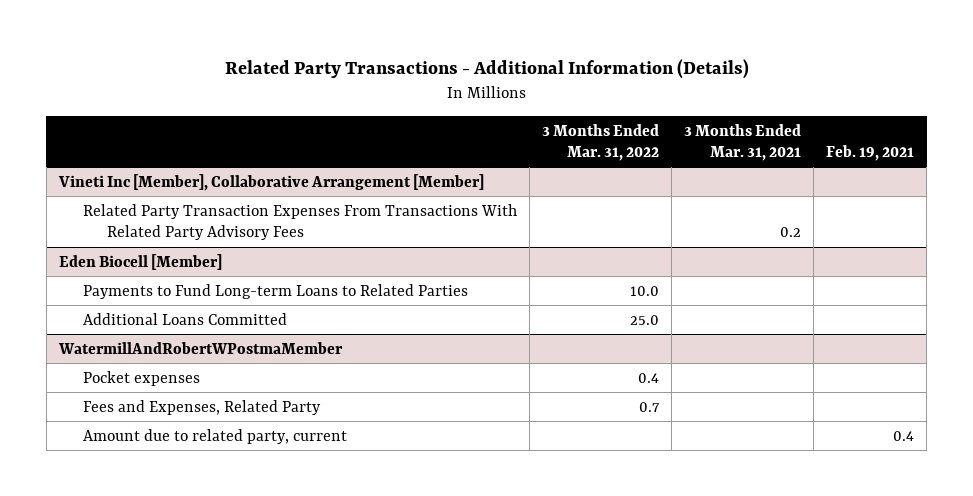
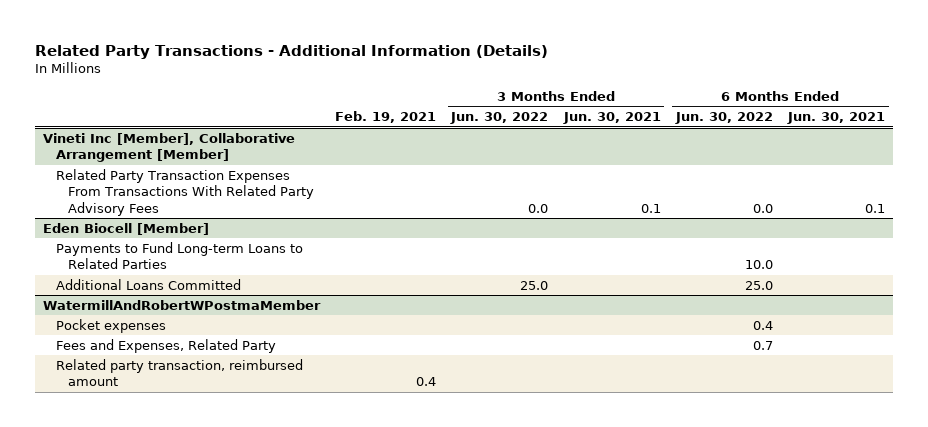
- | 3 Months Ended Mar. 31, 2022 | 3 Months Ended Mar. 31, 2021 | Feb. 19, 2021
+ | Feb. 19, 2021 | 3 Months Ended Jun. 30, 2022 | 3 Months Ended Jun. 30, 2021 | 6 Months Ended Jun. 30, 2022 | 6 Months Ended Jun. 30, 2021
@ WatermillAndRobertWPostmaMember
- Amount due to related party, current | | | 0.4
+ Related party transaction, reimbursed amount | 0.4 | | | |

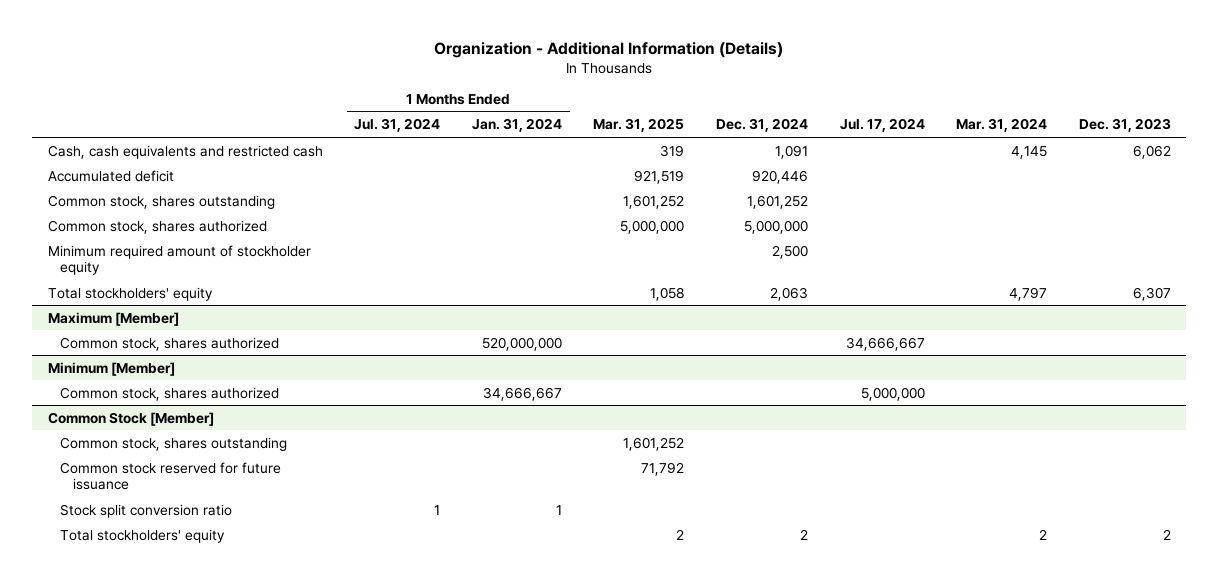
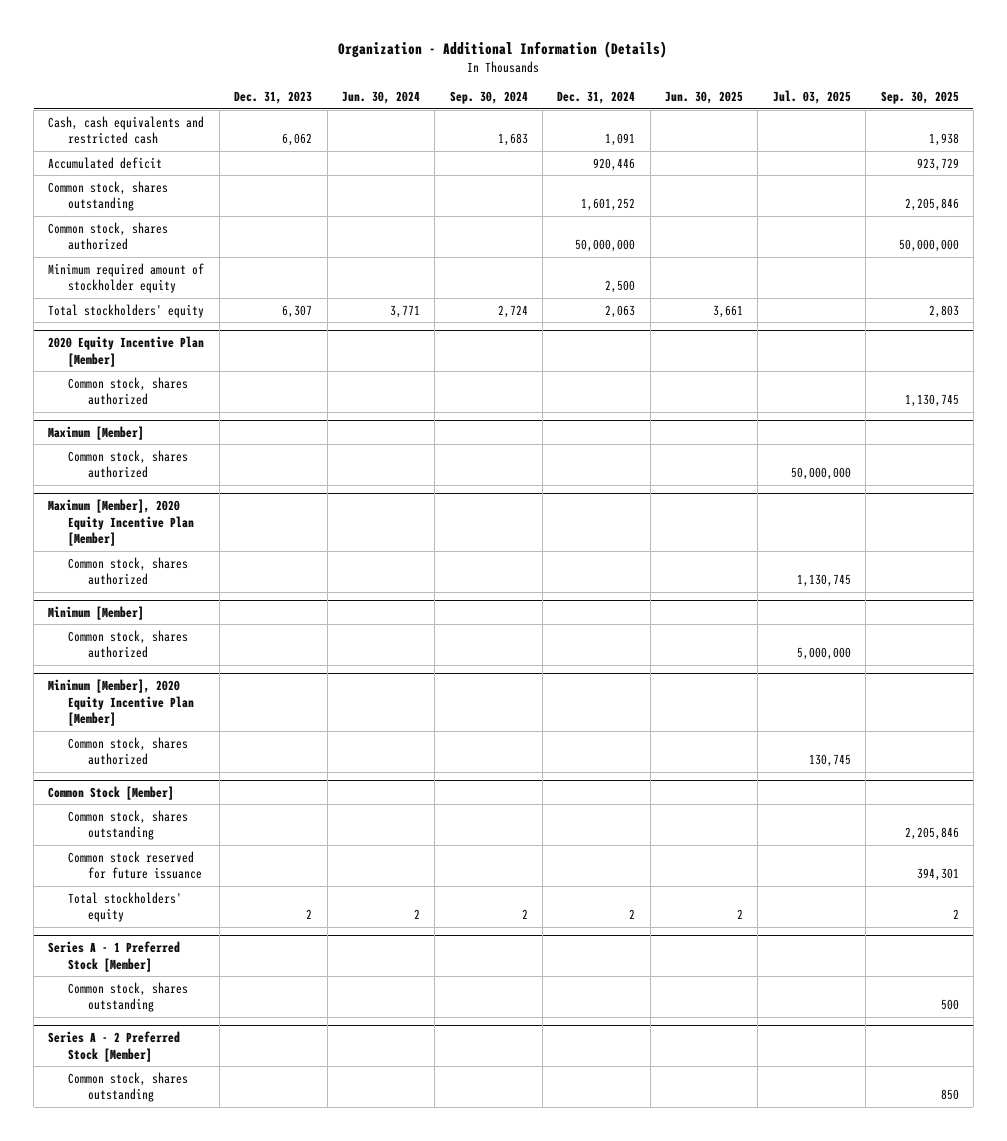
- | 1 Months Ended Jul. 31, 2024 | 1 Months Ended Jan. 31, 2024 | Mar. 31, 2025 | Dec. 31, 2024 | Jul. 17, 2024 | Mar. 31, 2024 | Dec. 31, 2023
+ | Dec. 31, 2023 | Jun. 30, 2024 | Sep. 30, 2024 | Dec. 31, 2024 | Jun. 30, 2025 | Jul. 03, 2025 | Sep. 30, 2025
- Common stock, shares authorized | | | 5,000,000 | 5,000,000 | | |
+ Common stock, shares authorized | | | | 50,000,000 | | | 50,000,000
+ 2020 Equity Incentive Plan [Member]
+ Common stock, shares authorized | | | | | | | 1,130,745
+ Maximum [Member], 2020 Equity Incentive Plan [Member]
+ Common stock, shares authorized | | | | | | 1,130,745 |
+ Minimum [Member], 2020 Equity Incentive Plan [Member]
+ Common stock, shares authorized | | | | | | 130,745 |
@ Common Stock [Member]
- Stock split conversion ratio | 1 | 1 | | | | |
+ Series A - 1 Preferred Stock [Member]
+ Common stock, shares outstanding | | | | | | | 500
+ Series A - 2 Preferred Stock [Member]
+ Common stock, shares outstanding | | | | | | | 850

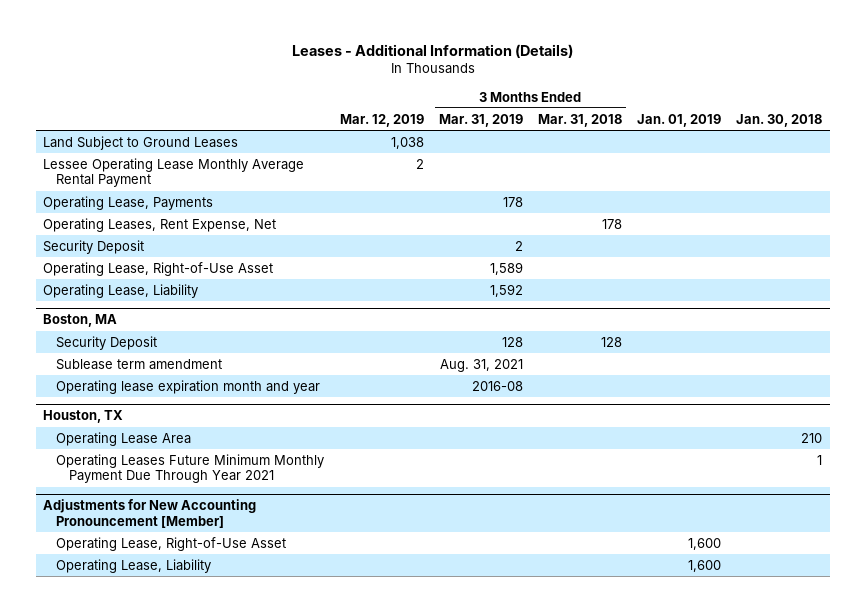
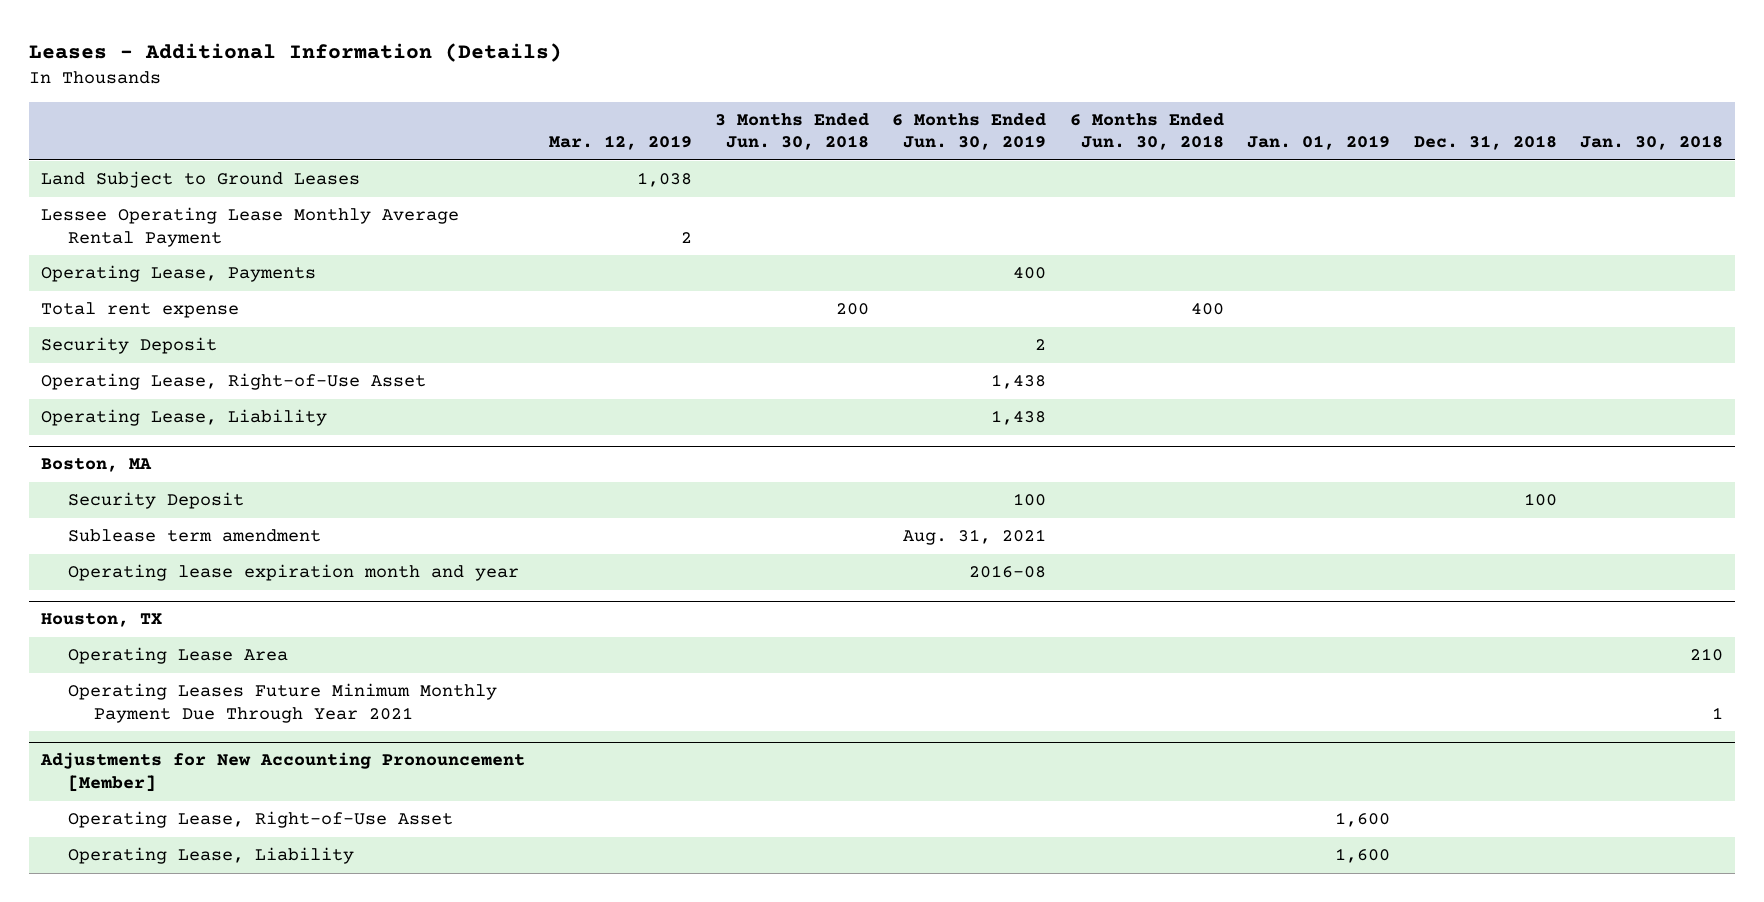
- | Mar. 12, 2019 | 3 Months Ended Mar. 31, 2019 | 3 Months Ended Mar. 31, 2018 | Jan. 01, 2019 | Jan. 30, 2018
+ | Mar. 12, 2019 | 3 Months Ended Jun. 30, 2018 | 6 Months Ended Jun. 30, 2019 | 6 Months Ended Jun. 30, 2018 | Jan. 01, 2019 | Dec. 31, 2018 | Jan. 30, 2018
- Operating Leases, Rent Expense, Net | | | 178 | |
+ Total rent expense | | 200 | | 400 | | |

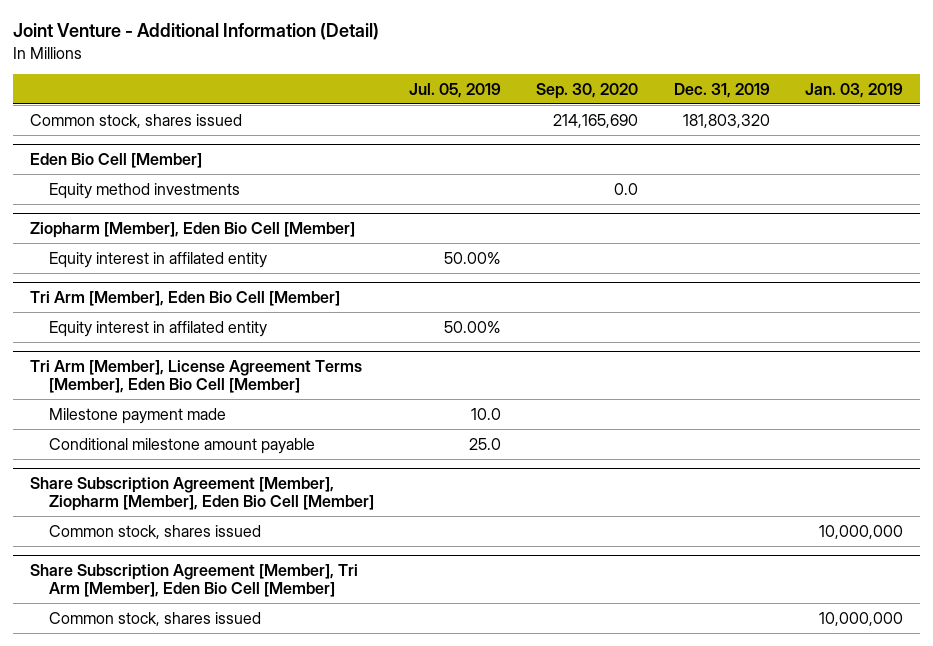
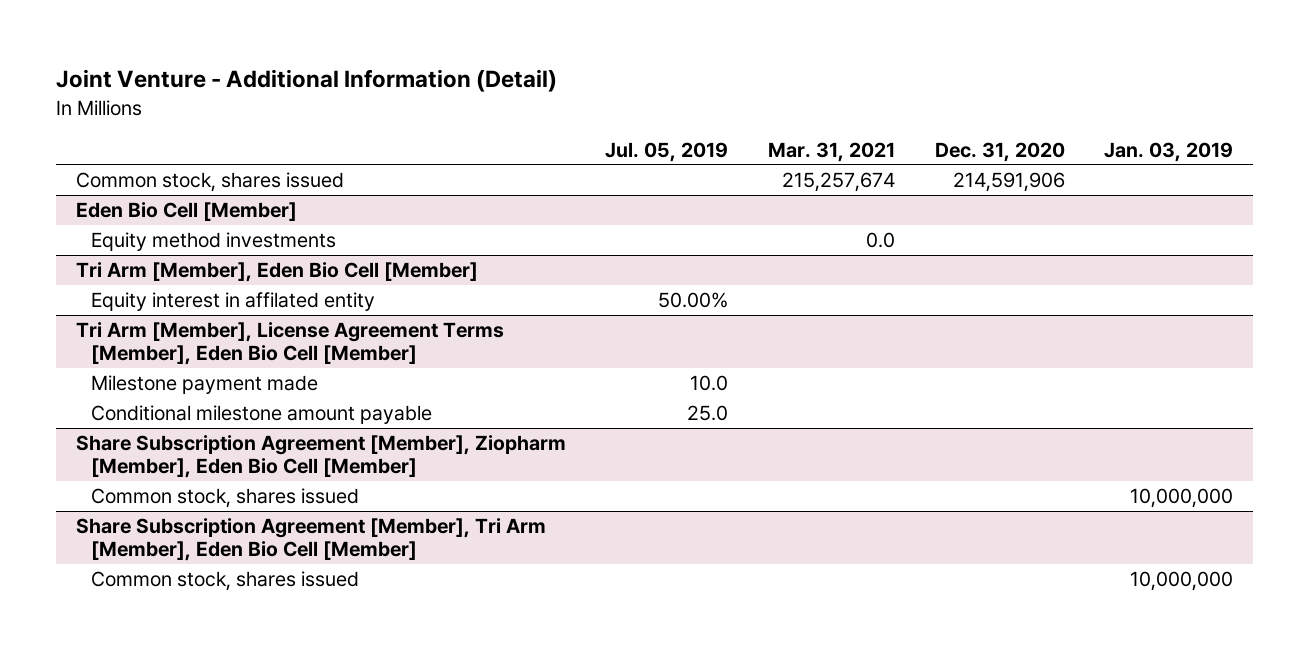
- | Jul. 05, 2019 | Sep. 30, 2020 | Dec. 31, 2019 | Jan. 03, 2019
+ | Jul. 05, 2019 | Mar. 31, 2021 | Dec. 31, 2020 | Jan. 03, 2019
- Ziopharm [Member], Eden Bio Cell [Member]
- Equity interest in affilated entity | 50.00% | | |

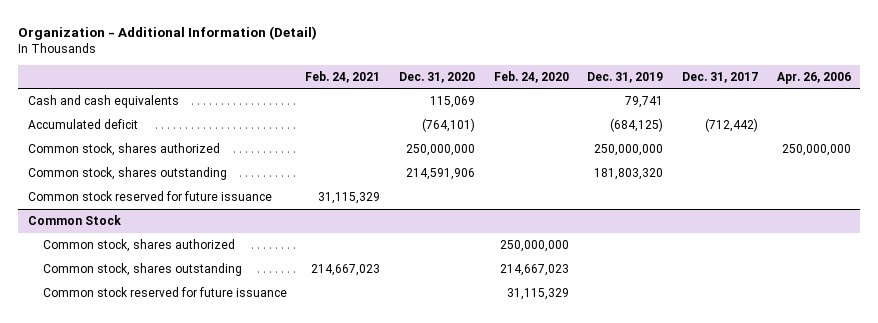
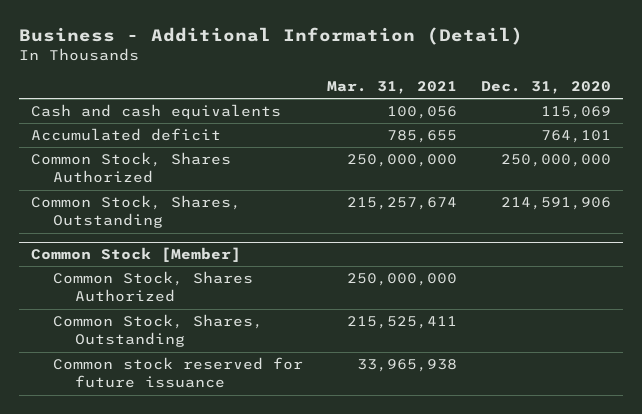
- Organization - Additional Information (Detail)
+ Business - Additional Information (Detail)
- | Feb. 24, 2021 | Dec. 31, 2020 | Feb. 24, 2020 | Dec. 31, 2019 | Dec. 31, 2017 | Apr. 26, 2006
+ | Mar. 31, 2021 | Dec. 31, 2020
- Accumulated deficit | | (764,101) | | (684,125) | (712,442) |
- Common stock, shares authorized | | 250,000,000 | | 250,000,000 | | 250,000,000
- Common stock, shares outstanding | | 214,591,906 | | 181,803,320 | |
- Common stock reserved for future issuance | 31,115,329 | | | | |
- Common Stock
- Common stock, shares authorized | | | 250,000,000 | | |
- Common stock, shares outstanding | 214,667,023 | | 214,667,023 | | |
+ Accumulated deficit | 785,655 | 764,101
+ Common Stock, Shares Authorized | 250,000,000 | 250,000,000
+ Common Stock, Shares, Outstanding | 215,257,674 | 214,591,906
+ Common Stock [Member]
+ Common Stock, Shares Authorized | 250,000,000 |
+ Common Stock, Shares, Outstanding | 215,525,411 |

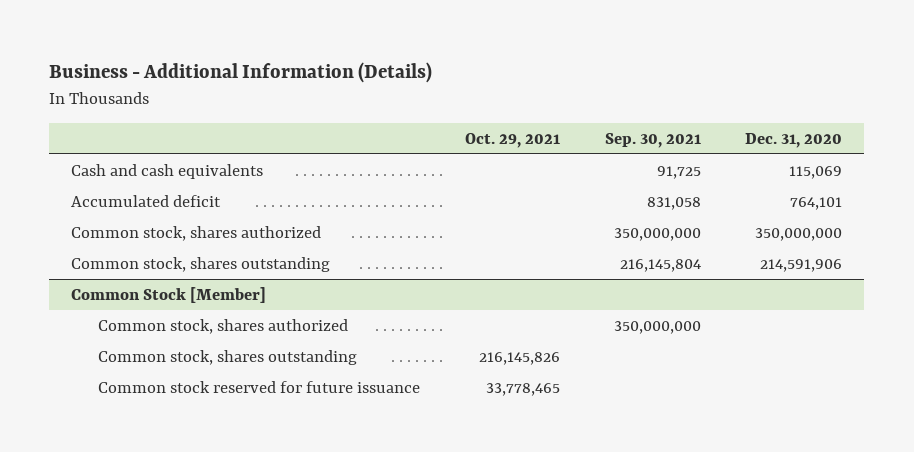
- Business - Additional Information (Detail)
+ Business - Additional Information (Details)
- | Mar. 31, 2021 | Dec. 31, 2020
+ | Oct. 29, 2021 | Sep. 30, 2021 | Dec. 31, 2020
- Common Stock, Shares Authorized | 250,000,000 | 250,000,000
- Common Stock, Shares, Outstanding | 215,257,674 | 214,591,906
+ Common stock, shares authorized | | 350,000,000 | 350,000,000
+ Common stock, shares outstanding | | 216,145,804 | 214,591,906
@ Common Stock [Member]
- Common Stock, Shares Authorized | 250,000,000 |
- Common Stock, Shares, Outstanding | 215,525,411 |
+ Common stock, shares authorized | | 350,000,000 |
+ Common stock, shares outstanding | 216,145,826 | |

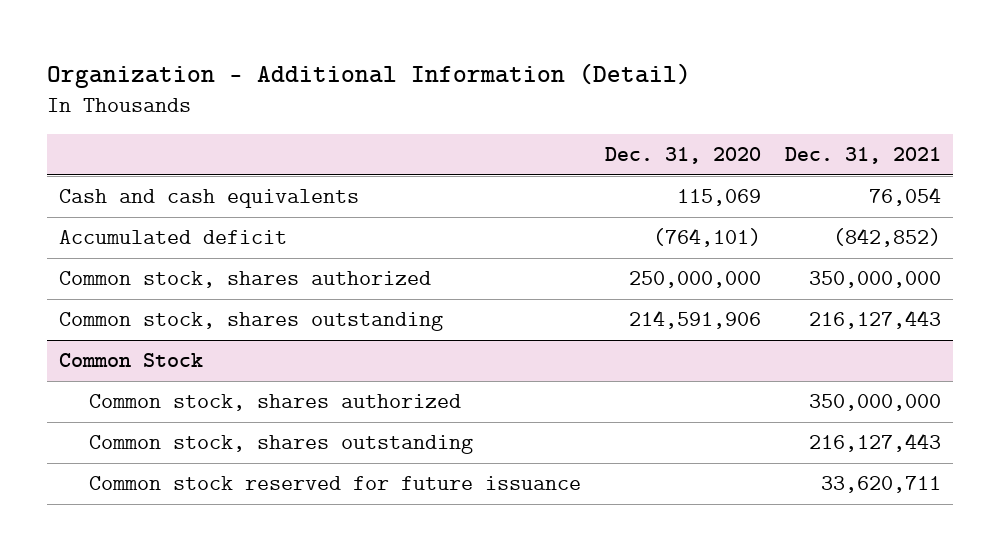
- Business - Additional Information (Details)
+ Organization - Additional Information (Detail)
- | Oct. 29, 2021 | Sep. 30, 2021 | Dec. 31, 2020
+ | Dec. 31, 2020 | Dec. 31, 2021
- Accumulated deficit | | 831,058 | 764,101
- Common stock, shares authorized | | 350,000,000 | 350,000,000
+ Accumulated deficit | (764,101) | (842,852)
+ Common stock, shares authorized | 250,000,000 | 350,000,000
- Common Stock [Member]
+ Common Stock

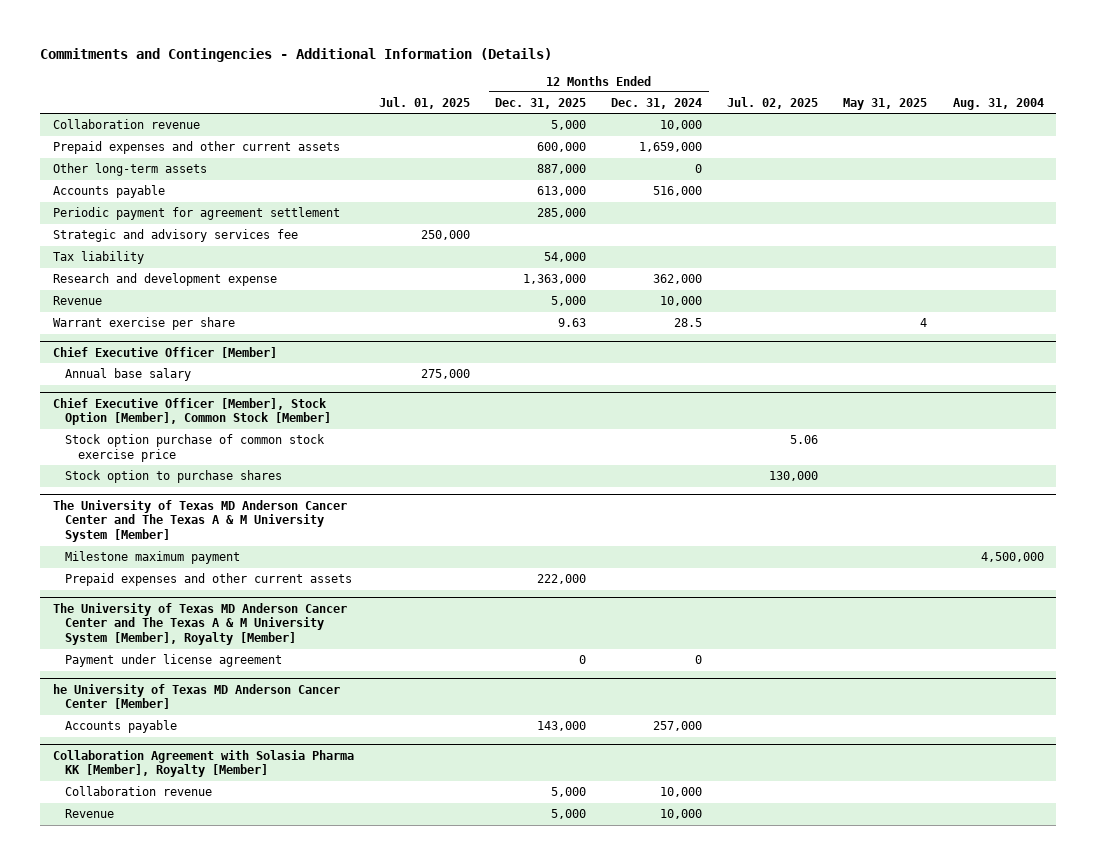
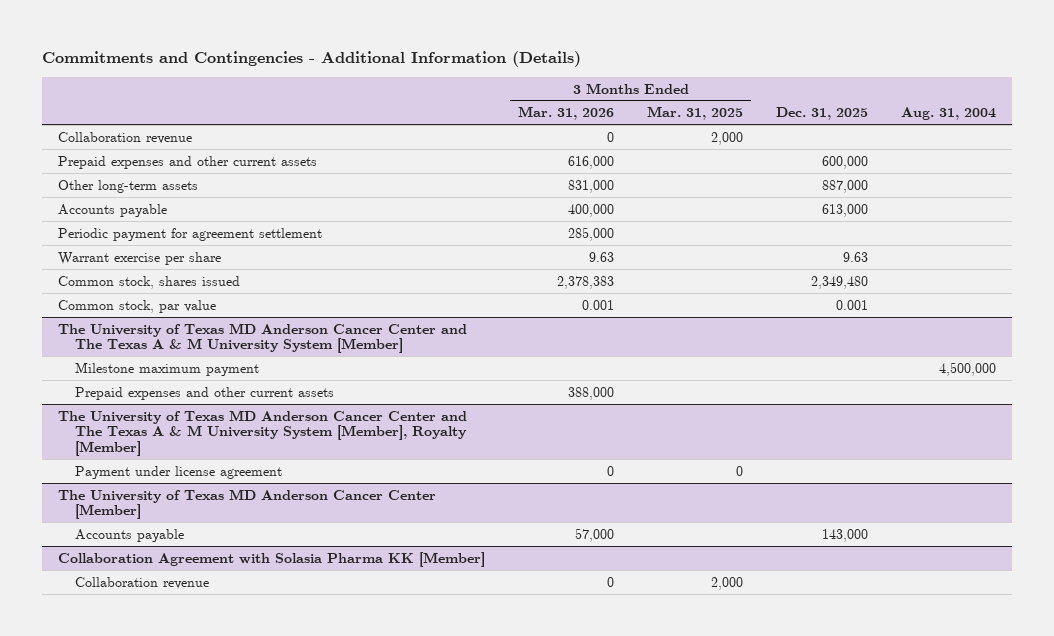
- | Jul. 01, 2025 | 12 Months Ended Dec. 31, 2025 | 12 Months Ended Dec. 31, 2024 | Jul. 02, 2025 | May 31, 2025 | Aug. 31, 2004
+ | 3 Months Ended Mar. 31, 2026 | 3 Months Ended Mar. 31, 2025 | Dec. 31, 2025 | Aug. 31, 2004
- Strategic and advisory services fee | 250,000 | | | | |
- Tax liability | | 54,000 | | | |
- Research and development expense | | 1,363,000 | 362,000 | | |
- Revenue | | 5,000 | 10,000 | | |
- Chief Executive Officer [Member]
- Annual base salary | 275,000 | | | | |
- Chief Executive Officer [Member], Stock Option [Member], Common Stock [Member]
- Stock option purchase of common stock exercise price | | | | 5.06 | |
- Stock option to purchase shares | | | | 130,000 | |
+ Common stock, shares issued | 2,378,383 | | 2,349,480 |
+ Common stock, par value | 0.001 | | 0.001 |
- he University of Texas MD Anderson Cancer Center [Member]
+ The University of Texas MD Anderson Cancer Center [Member]
- Collaboration Agreement with Solasia Pharma KK [Member], Royalty [Member]
+ Collaboration Agreement with Solasia Pharma KK [Member]
- Revenue | | 5,000 | 10,000 | | |

